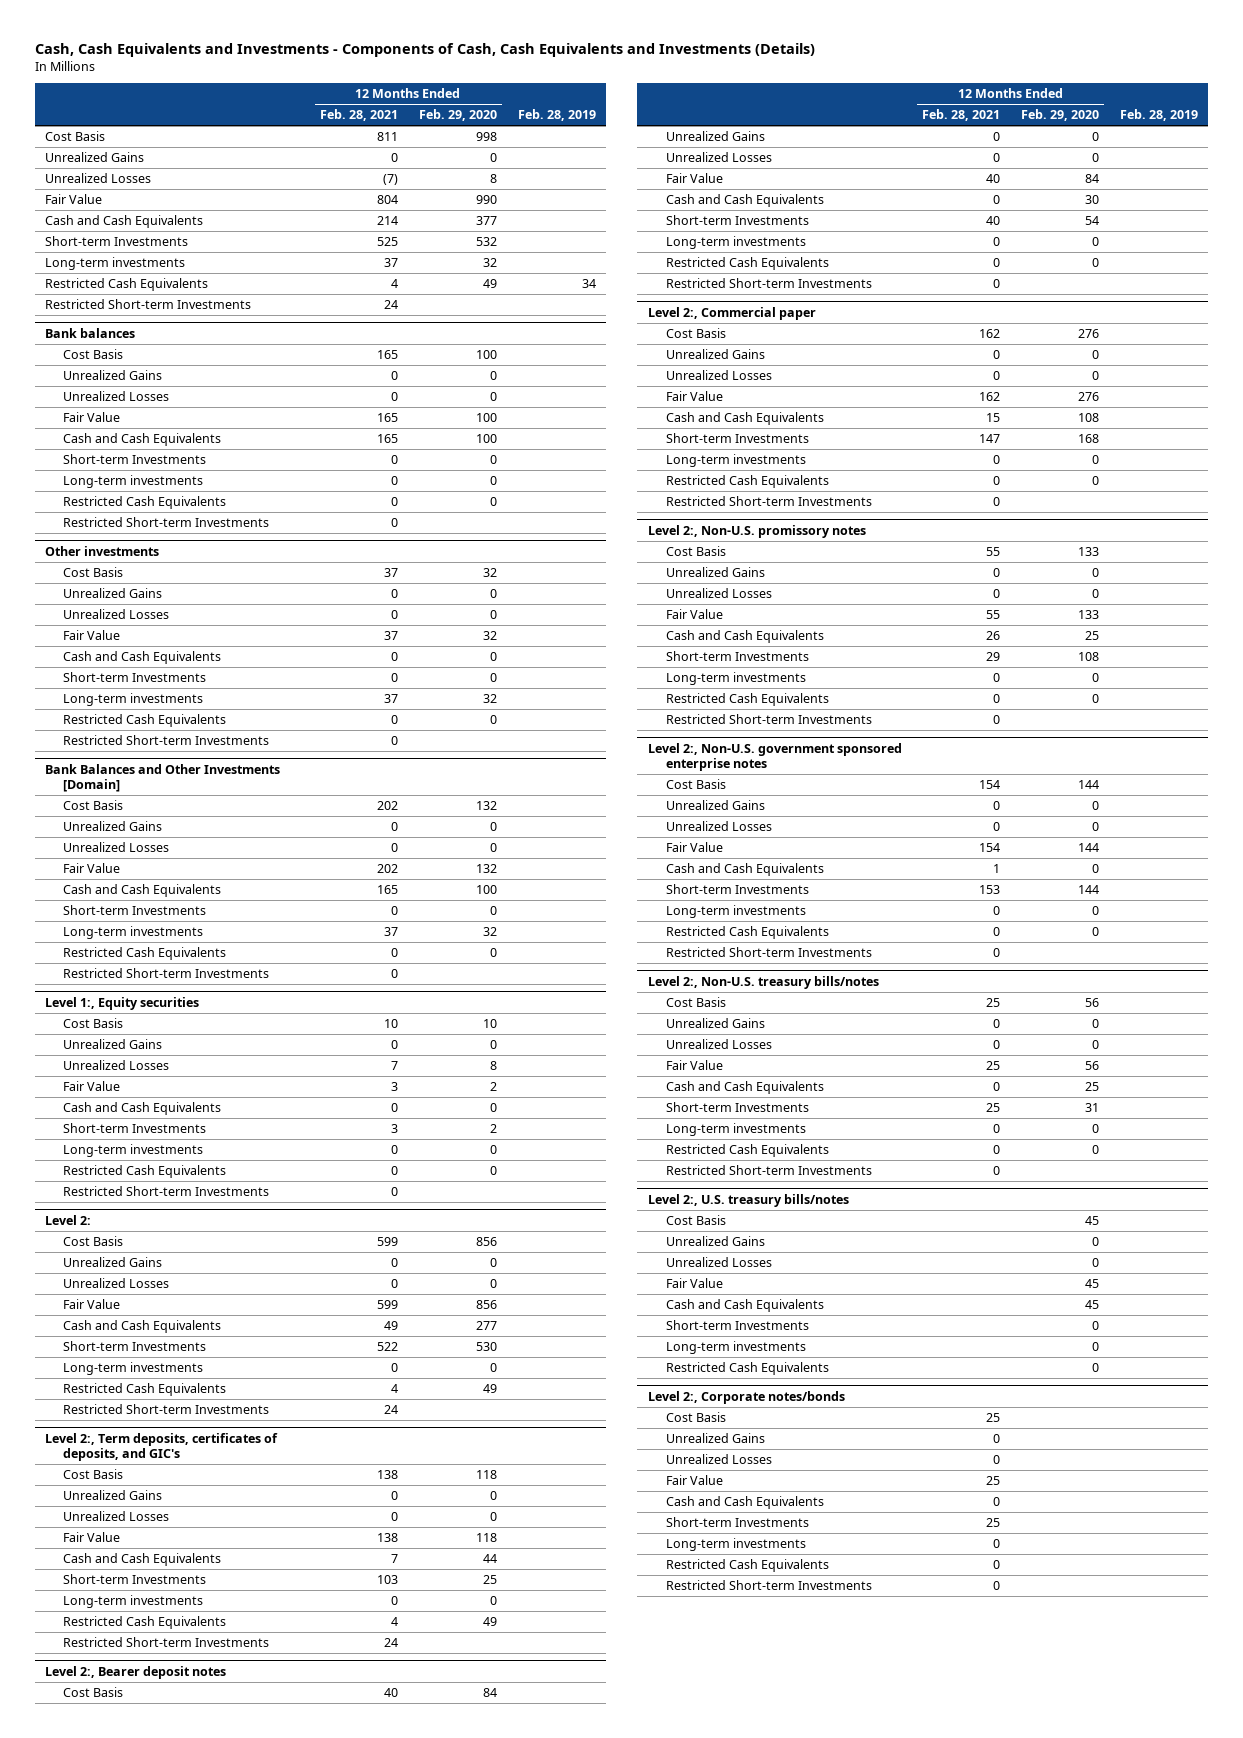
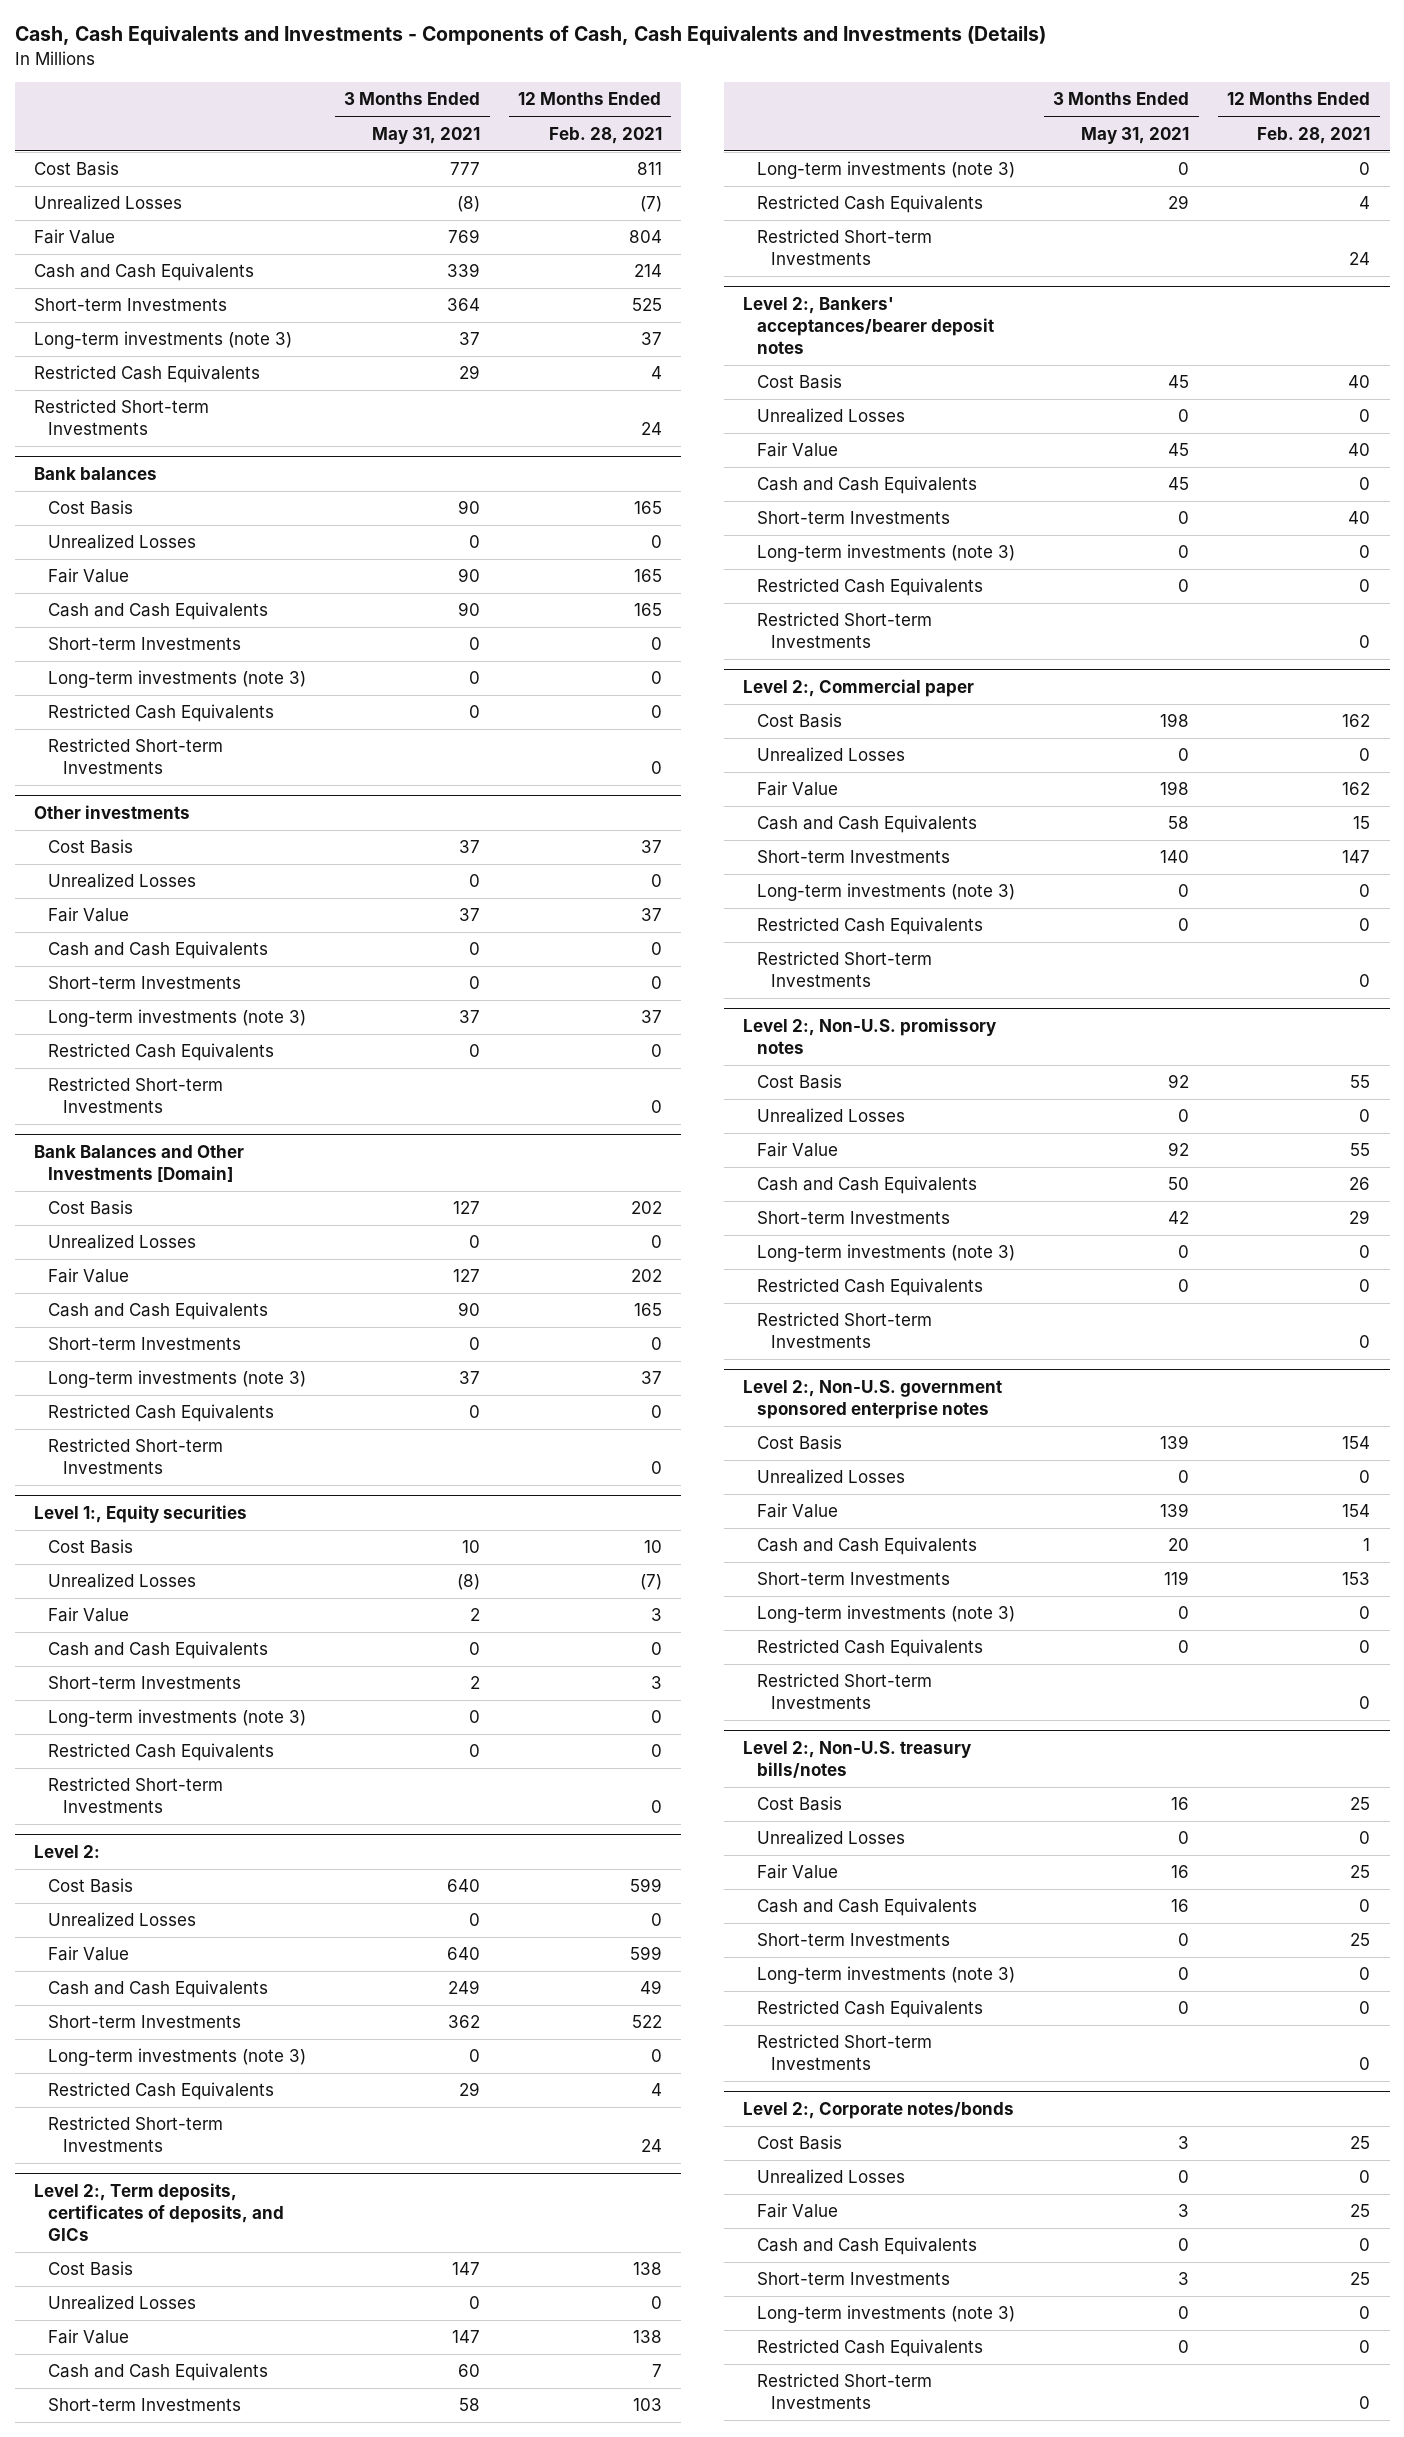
- | 12 Months Ended Feb. 28, 2021 | 12 Months Ended Feb. 29, 2020 | Feb. 28, 2019
+ | 3 Months Ended May 31, 2021 | 12 Months Ended Feb. 28, 2021
- Unrealized Gains | 0 | 0 |
- Long-term investments | 37 | 32 |
+ Long-term investments (note 3) | 37 | 37
@ Bank balances
- Unrealized Gains | 0 | 0 |
- Long-term investments | 0 | 0 |
+ Long-term investments (note 3) | 0 | 0
@ Other investments
- Unrealized Gains | 0 | 0 |
- Long-term investments | 37 | 32 |
+ Long-term investments (note 3) | 37 | 37
@ Bank Balances and Other Investments [Domain]
- Unrealized Gains | 0 | 0 |
- Long-term investments | 37 | 32 |
+ Long-term investments (note 3) | 37 | 37
@ Level 1:, Equity securities
- Unrealized Gains | 0 | 0 |
- Unrealized Losses | 7 | 8 |
+ Unrealized Losses | (8) | (7)
- Long-term investments | 0 | 0 |
+ Long-term investments (note 3) | 0 | 0
@ Level 2:
- Unrealized Gains | 0 | 0 |
- Long-term investments | 0 | 0 |
+ Long-term investments (note 3) | 0 | 0
- Level 2:, Term deposits, certificates of deposits, and GIC's
+ Level 2:, Term deposits, certificates of deposits, and GICs
- Unrealized Gains | 0 | 0 |
- Long-term investments | 0 | 0 |
+ Long-term investments (note 3) | 0 | 0
- Level 2:, Bearer deposit notes
+ Level 2:, Bankers' acceptances/bearer deposit notes
- Unrealized Gains | 0 | 0 |
- Long-term investments | 0 | 0 |
+ Long-term investments (note 3) | 0 | 0
@ Level 2:, Commercial paper
- Unrealized Gains | 0 | 0 |
- Long-term investments | 0 | 0 |
+ Long-term investments (note 3) | 0 | 0
@ Level 2:, Non-U.S. promissory notes
- Unrealized Gains | 0 | 0 |
- Long-term investments | 0 | 0 |
+ Long-term investments (note 3) | 0 | 0
@ Level 2:, Non-U.S. government sponsored enterprise notes
- Unrealized Gains | 0 | 0 |
- Long-term investments | 0 | 0 |
+ Long-term investments (note 3) | 0 | 0
@ Level 2:, Non-U.S. treasury bills/notes
- Unrealized Gains | 0 | 0 |
- Long-term investments | 0 | 0 |
+ Long-term investments (note 3) | 0 | 0
- Level 2:, U.S. treasury bills/notes
- Cost Basis | | 45 |
- Unrealized Gains | | 0 |
- Unrealized Losses | | 0 |
- Fair Value | | 45 |
- Cash and Cash Equivalents | | 45 |
- Short-term Investments | | 0 |
- Long-term investments | | 0 |
- Restricted Cash Equivalents | | 0 |
@ Level 2:, Corporate notes/bonds
- Unrealized Gains | 0 | |
- Long-term investments | 0 | |
+ Long-term investments (note 3) | 0 | 0

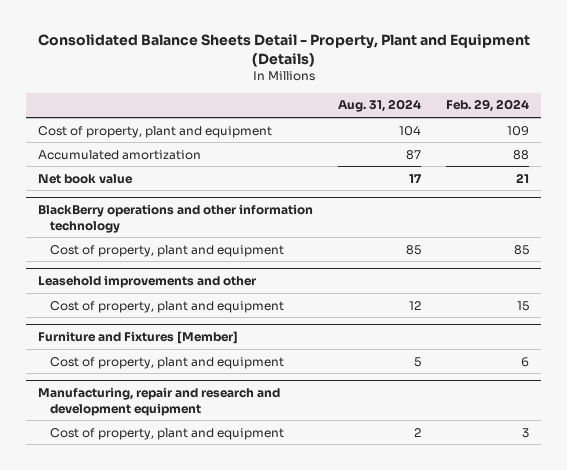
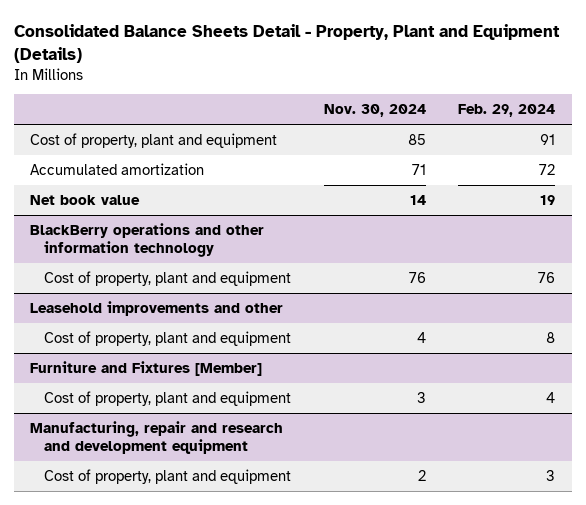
- | Aug. 31, 2024 | Feb. 29, 2024
+ | Nov. 30, 2024 | Feb. 29, 2024
- Cost of property, plant and equipment | 104 | 109
- Accumulated amortization | 87 | 88
- Net book value | 17 | 21
+ Cost of property, plant and equipment | 85 | 91
+ Accumulated amortization | 71 | 72
+ Net book value | 14 | 19
@ BlackBerry operations and other information technology
- Cost of property, plant and equipment | 85 | 85
+ Cost of property, plant and equipment | 76 | 76
@ Leasehold improvements and other
- Cost of property, plant and equipment | 12 | 15
+ Cost of property, plant and equipment | 4 | 8
@ Furniture and Fixtures [Member]
- Cost of property, plant and equipment | 5 | 6
+ Cost of property, plant and equipment | 3 | 4

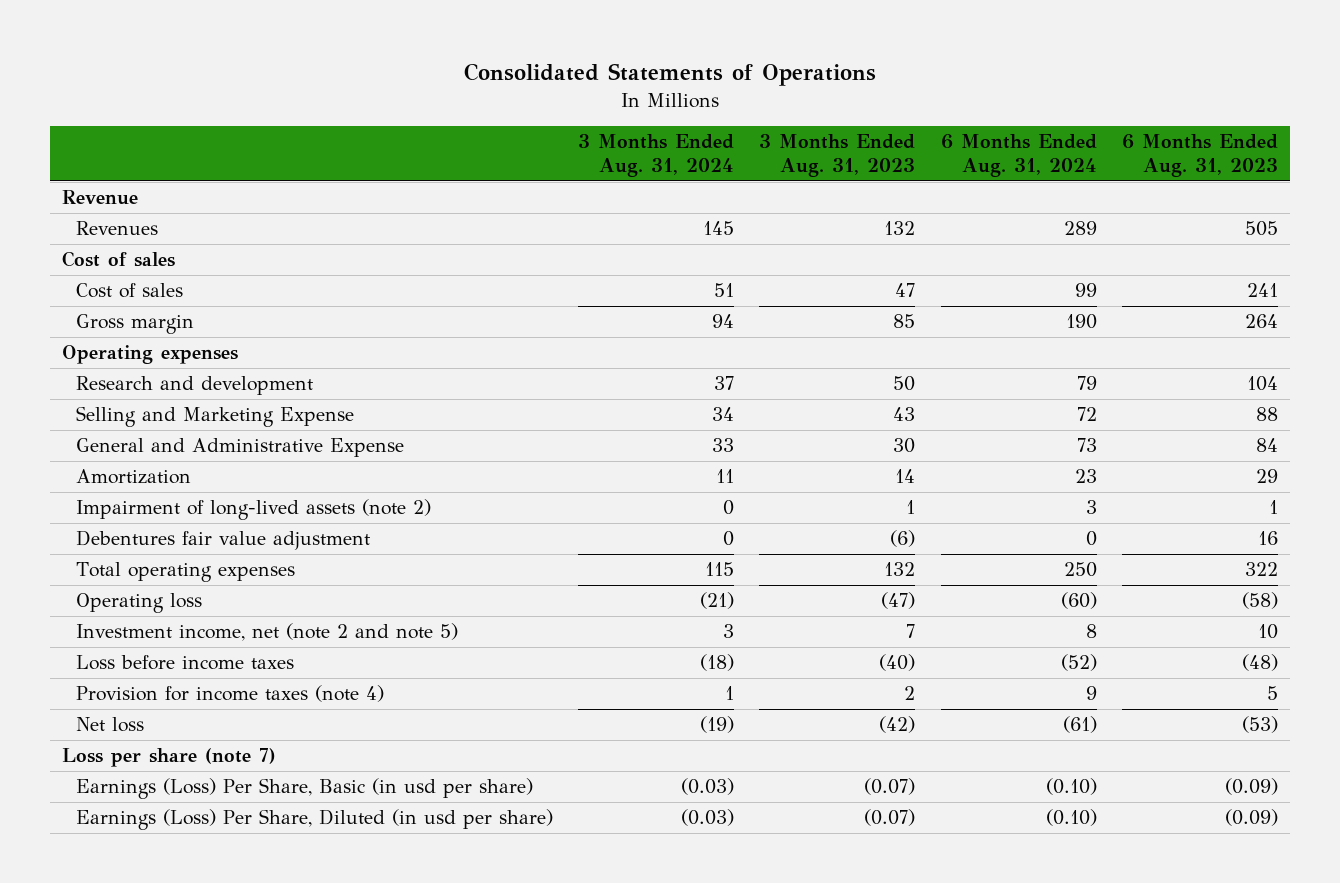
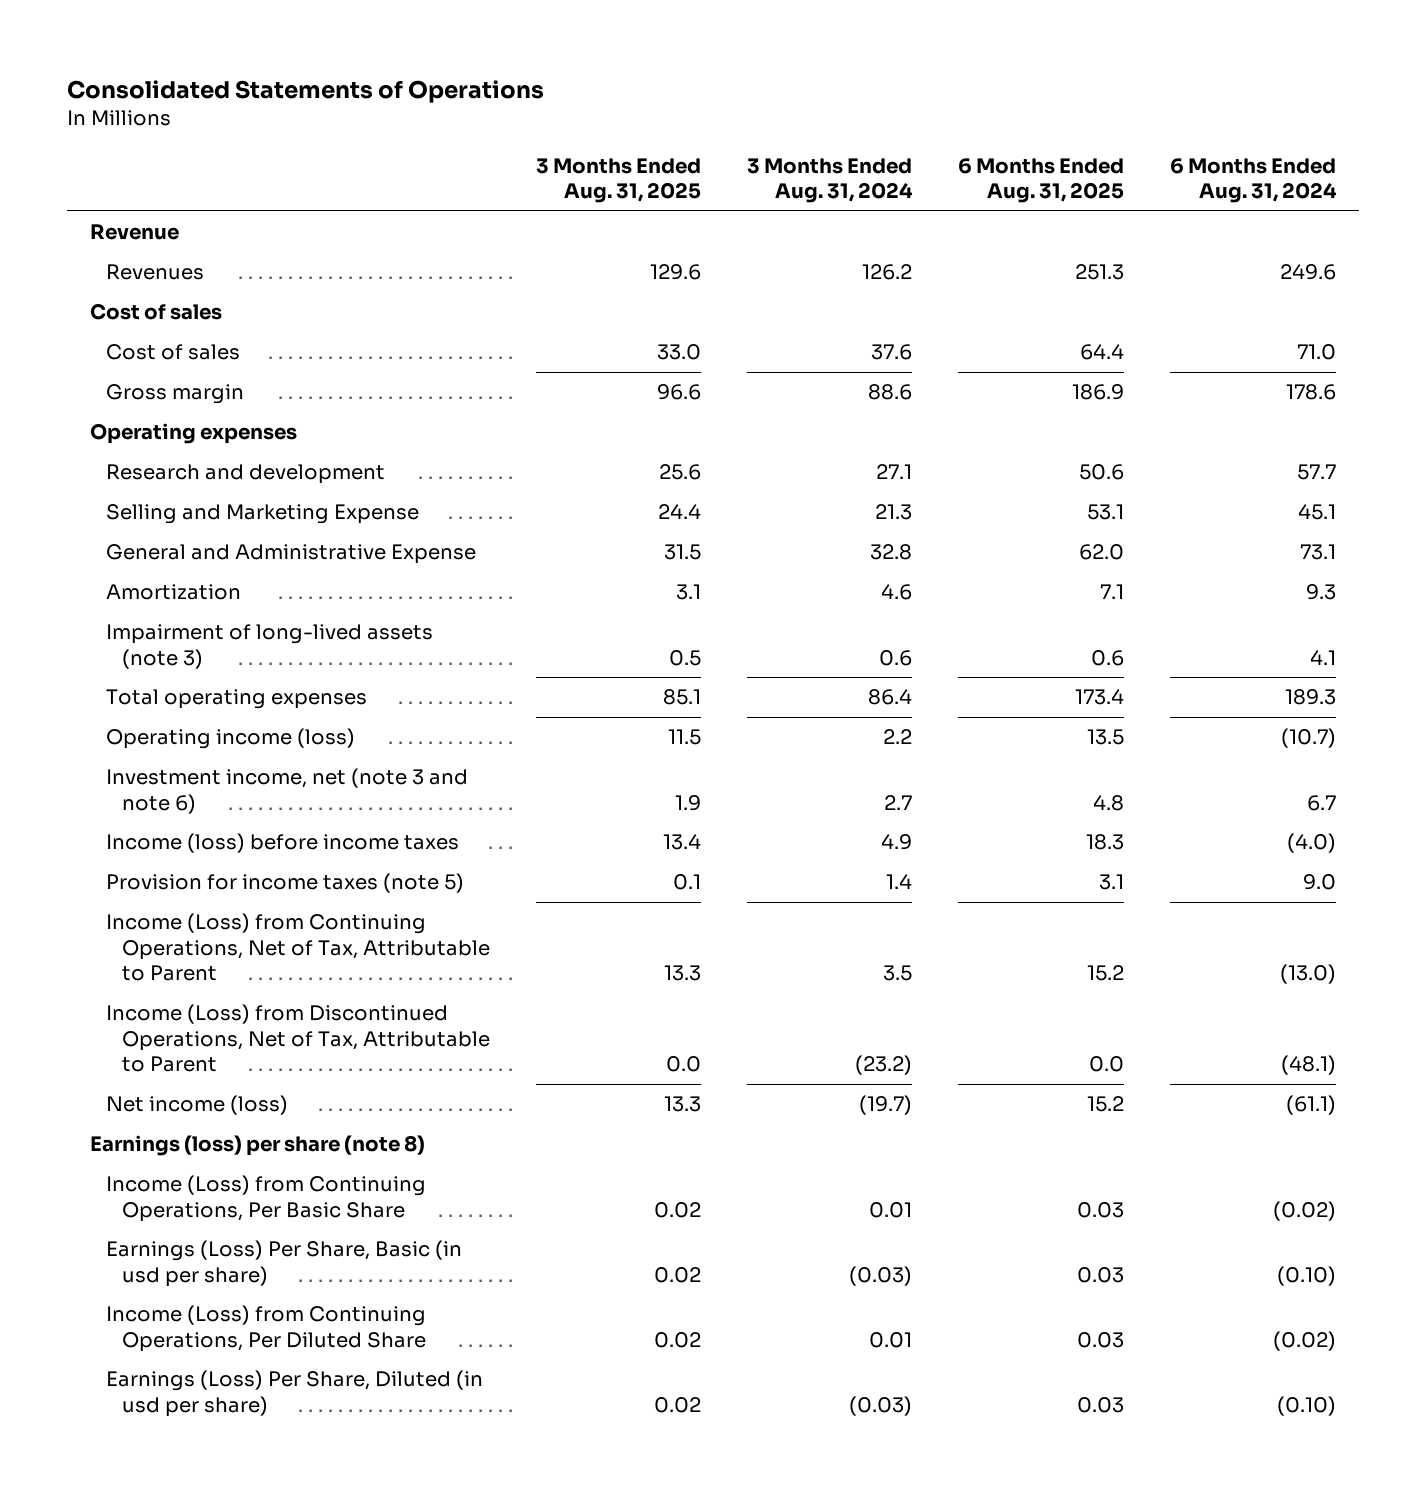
- | 3 Months Ended Aug. 31, 2024 | 3 Months Ended Aug. 31, 2023 | 6 Months Ended Aug. 31, 2024 | 6 Months Ended Aug. 31, 2023
+ | 3 Months Ended Aug. 31, 2025 | 3 Months Ended Aug. 31, 2024 | 6 Months Ended Aug. 31, 2025 | 6 Months Ended Aug. 31, 2024
- Revenues | 145 | 132 | 289 | 505
+ Revenues | 129.6 | 126.2 | 251.3 | 249.6
- Cost of sales | 51 | 47 | 99 | 241
- Gross margin | 94 | 85 | 190 | 264
+ Cost of sales | 33.0 | 37.6 | 64.4 | 71.0
+ Gross margin | 96.6 | 88.6 | 186.9 | 178.6
- Research and development | 37 | 50 | 79 | 104
- Selling and Marketing Expense | 34 | 43 | 72 | 88
- General and Administrative Expense | 33 | 30 | 73 | 84
- Amortization | 11 | 14 | 23 | 29
- Impairment of long-lived assets (note 2) | 0 | 1 | 3 | 1
- Debentures fair value adjustment | 0 | (6) | 0 | 16
- Total operating expenses | 115 | 132 | 250 | 322
- Operating loss | (21) | (47) | (60) | (58)
- Investment income, net (note 2 and note 5) | 3 | 7 | 8 | 10
- Loss before income taxes | (18) | (40) | (52) | (48)
- Provision for income taxes (note 4) | 1 | 2 | 9 | 5
- Net loss | (19) | (42) | (61) | (53)
- Loss per share (note 7)
+ Research and development | 25.6 | 27.1 | 50.6 | 57.7
+ Selling and Marketing Expense | 24.4 | 21.3 | 53.1 | 45.1
+ General and Administrative Expense | 31.5 | 32.8 | 62.0 | 73.1
+ Amortization | 3.1 | 4.6 | 7.1 | 9.3
+ Impairment of long-lived assets (note 3) | 0.5 | 0.6 | 0.6 | 4.1
+ Total operating expenses | 85.1 | 86.4 | 173.4 | 189.3
+ Operating income (loss) | 11.5 | 2.2 | 13.5 | (10.7)
+ Investment income, net (note 3 and note 6) | 1.9 | 2.7 | 4.8 | 6.7
+ Income (loss) before income taxes | 13.4 | 4.9 | 18.3 | (4.0)
+ Provision for income taxes (note 5) | 0.1 | 1.4 | 3.1 | 9.0
+ Income (Loss) from Continuing Operations, Net of Tax, Attributable to Parent | 13.3 | 3.5 | 15.2 | (13.0)
+ Income (Loss) from Discontinued Operations, Net of Tax, Attributable to Parent | 0.0 | (23.2) | 0.0 | (48.1)
+ Net income (loss) | 13.3 | (19.7) | 15.2 | (61.1)
+ Earnings (loss) per share (note 8)
+ Income (Loss) from Continuing Operations, Per Basic Share | 0.02 | 0.01 | 0.03 | (0.02)
+ Income (Loss) from Continuing Operations, Per Diluted Share | 0.02 | 0.01 | 0.03 | (0.02)

